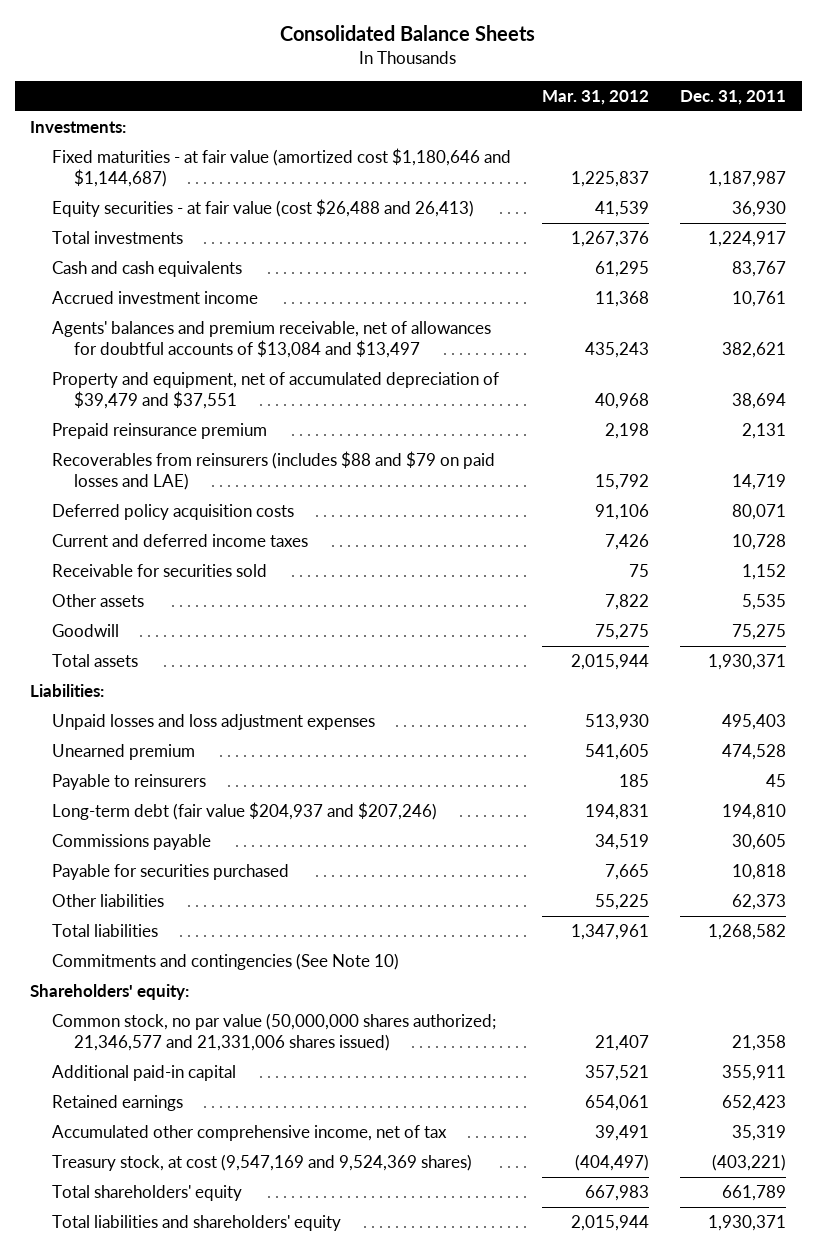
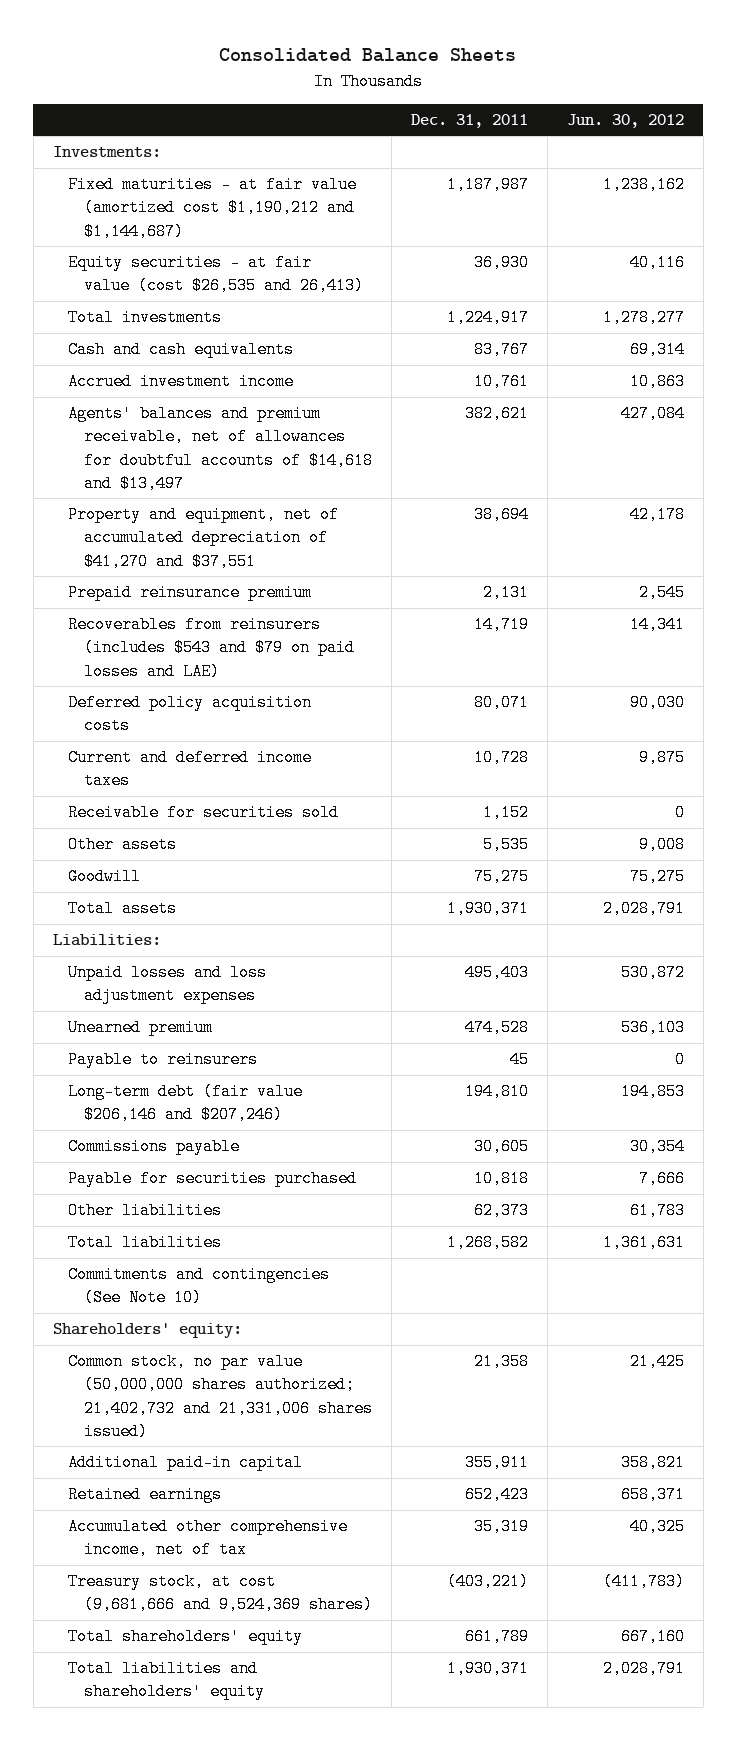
- | Mar. 31, 2012 | Dec. 31, 2011
+ | Dec. 31, 2011 | Jun. 30, 2012
- Fixed maturities - at fair value (amortized cost $1,180,646 and $1,144,687) | 1,225,837 | 1,187,987
- Equity securities - at fair value (cost $26,488 and 26,413) | 41,539 | 36,930
+ Fixed maturities - at fair value (amortized cost $1,190,212 and $1,144,687) | 1,187,987 | 1,238,162
+ Equity securities - at fair value (cost $26,535 and 26,413) | 36,930 | 40,116
- Agents' balances and premium receivable, net of allowances for doubtful accounts of $13,084 and $13,497 | 435,243 | 382,621
- Property and equipment, net of accumulated depreciation of $39,479 and $37,551 | 40,968 | 38,694
+ Agents' balances and premium receivable, net of allowances for doubtful accounts of $14,618 and $13,497 | 382,621 | 427,084
+ Property and equipment, net of accumulated depreciation of $41,270 and $37,551 | 38,694 | 42,178
- Recoverables from reinsurers (includes $88 and $79 on paid losses and LAE) | 15,792 | 14,719
+ Recoverables from reinsurers (includes $543 and $79 on paid losses and LAE) | 14,719 | 14,341
- Long-term debt (fair value $204,937 and $207,246) | 194,831 | 194,810
+ Long-term debt (fair value $206,146 and $207,246) | 194,810 | 194,853
- Common stock, no par value (50,000,000 shares authorized; 21,346,577 and 21,331,006 shares issued) | 21,407 | 21,358
+ Common stock, no par value (50,000,000 shares authorized; 21,402,732 and 21,331,006 shares issued) | 21,358 | 21,425
- Treasury stock, at cost (9,547,169 and 9,524,369 shares) | (404,497) | (403,221)
+ Treasury stock, at cost (9,681,666 and 9,524,369 shares) | (403,221) | (411,783)

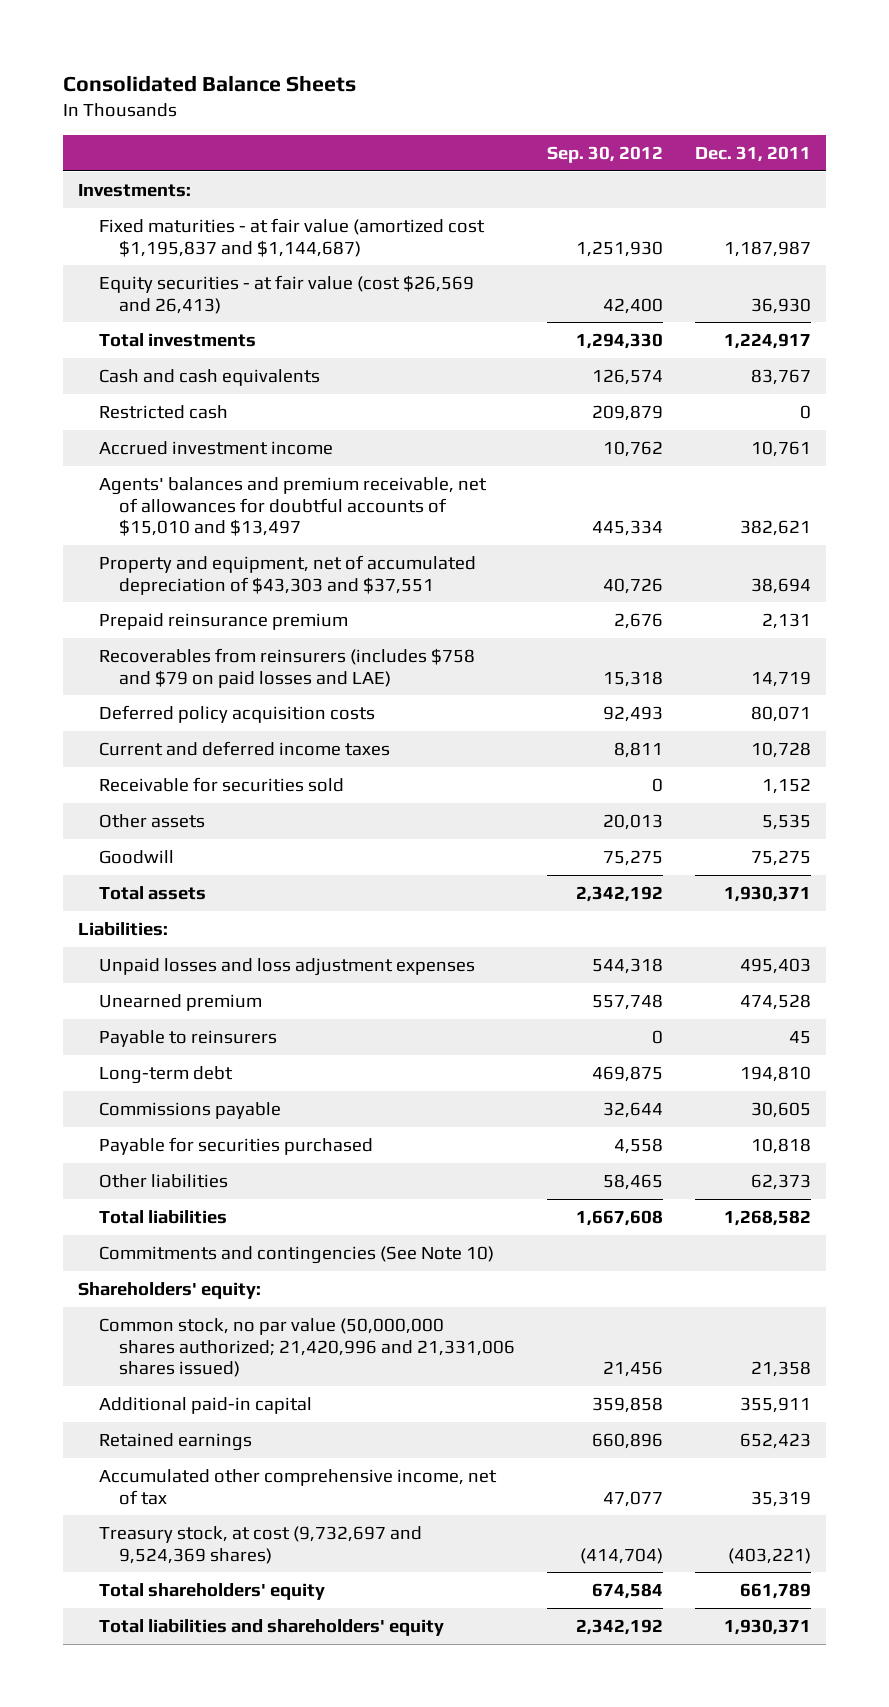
- | Dec. 31, 2011 | Jun. 30, 2012
+ | Sep. 30, 2012 | Dec. 31, 2011
- Fixed maturities - at fair value (amortized cost $1,190,212 and $1,144,687) | 1,187,987 | 1,238,162
- Equity securities - at fair value (cost $26,535 and 26,413) | 36,930 | 40,116
+ Fixed maturities - at fair value (amortized cost $1,195,837 and $1,144,687) | 1,251,930 | 1,187,987
+ Equity securities - at fair value (cost $26,569 and 26,413) | 42,400 | 36,930
+ Restricted cash | 209,879 | 0
- Agents' balances and premium receivable, net of allowances for doubtful accounts of $14,618 and $13,497 | 382,621 | 427,084
- Property and equipment, net of accumulated depreciation of $41,270 and $37,551 | 38,694 | 42,178
+ Agents' balances and premium receivable, net of allowances for doubtful accounts of $15,010 and $13,497 | 445,334 | 382,621
+ Property and equipment, net of accumulated depreciation of $43,303 and $37,551 | 40,726 | 38,694
- Recoverables from reinsurers (includes $543 and $79 on paid losses and LAE) | 14,719 | 14,341
+ Recoverables from reinsurers (includes $758 and $79 on paid losses and LAE) | 15,318 | 14,719
- Long-term debt (fair value $206,146 and $207,246) | 194,810 | 194,853
+ Long-term debt | 469,875 | 194,810
- Common stock, no par value (50,000,000 shares authorized; 21,402,732 and 21,331,006 shares issued) | 21,358 | 21,425
+ Common stock, no par value (50,000,000 shares authorized; 21,420,996 and 21,331,006 shares issued) | 21,456 | 21,358
- Treasury stock, at cost (9,681,666 and 9,524,369 shares) | (403,221) | (411,783)
+ Treasury stock, at cost (9,732,697 and 9,524,369 shares) | (414,704) | (403,221)

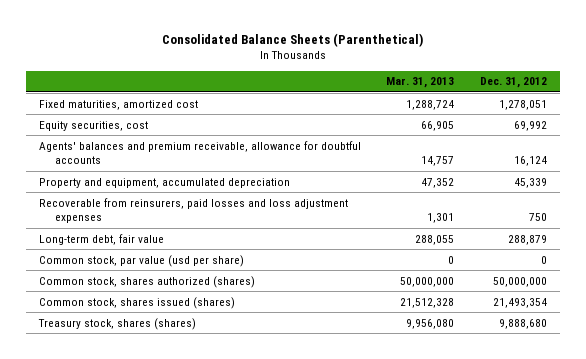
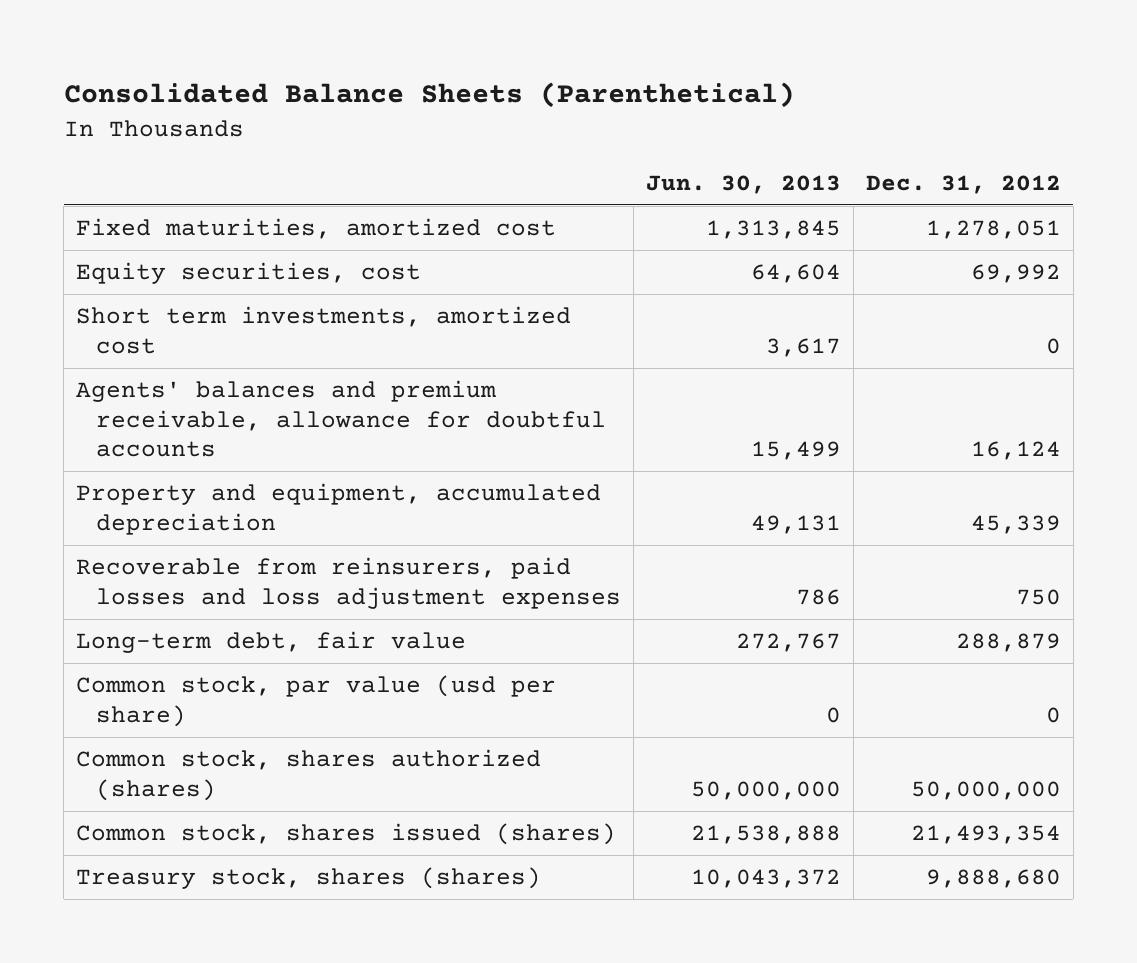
- | Mar. 31, 2013 | Dec. 31, 2012
+ | Jun. 30, 2013 | Dec. 31, 2012
+ Short term investments, amortized cost | 3,617 | 0

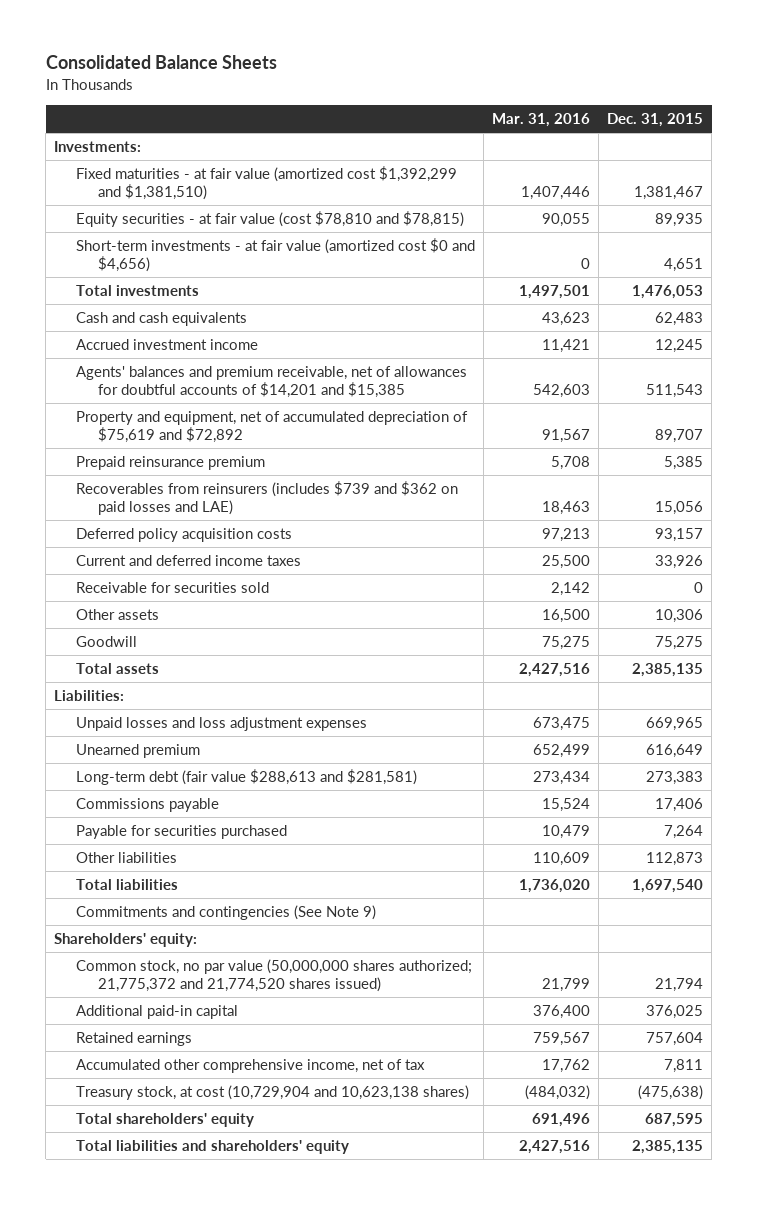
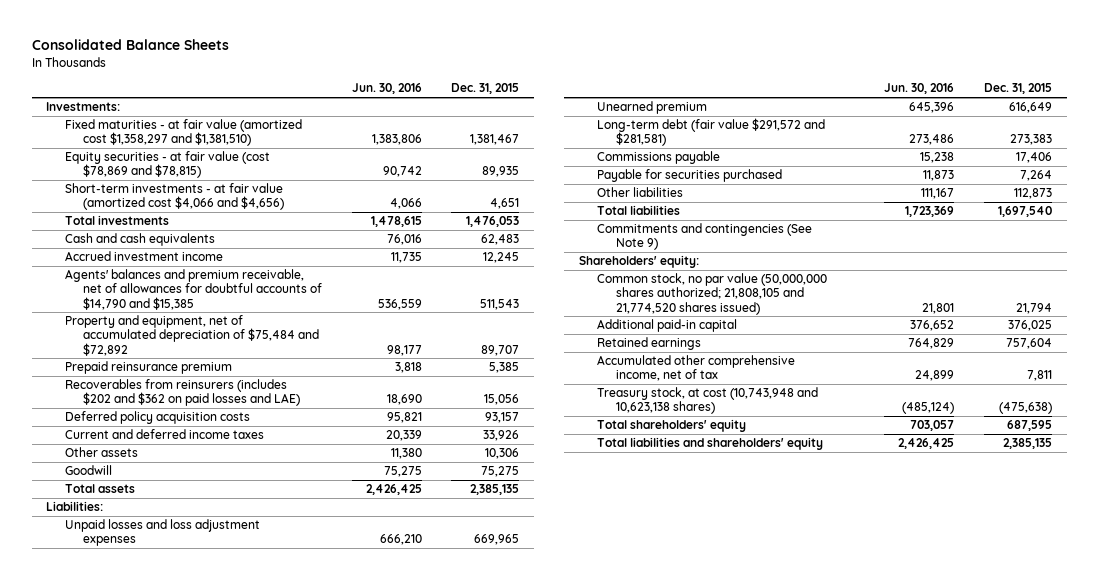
- | Mar. 31, 2016 | Dec. 31, 2015
+ | Jun. 30, 2016 | Dec. 31, 2015
- Fixed maturities - at fair value (amortized cost $1,392,299 and $1,381,510) | 1,407,446 | 1,381,467
- Equity securities - at fair value (cost $78,810 and $78,815) | 90,055 | 89,935
- Short-term investments - at fair value (amortized cost $0 and $4,656) | 0 | 4,651
+ Fixed maturities - at fair value (amortized cost $1,358,297 and $1,381,510) | 1,383,806 | 1,381,467
+ Equity securities - at fair value (cost $78,869 and $78,815) | 90,742 | 89,935
+ Short-term investments - at fair value (amortized cost $4,066 and $4,656) | 4,066 | 4,651
- Agents' balances and premium receivable, net of allowances for doubtful accounts of $14,201 and $15,385 | 542,603 | 511,543
- Property and equipment, net of accumulated depreciation of $75,619 and $72,892 | 91,567 | 89,707
+ Agents' balances and premium receivable, net of allowances for doubtful accounts of $14,790 and $15,385 | 536,559 | 511,543
+ Property and equipment, net of accumulated depreciation of $75,484 and $72,892 | 98,177 | 89,707
- Recoverables from reinsurers (includes $739 and $362 on paid losses and LAE) | 18,463 | 15,056
+ Recoverables from reinsurers (includes $202 and $362 on paid losses and LAE) | 18,690 | 15,056
- Receivable for securities sold | 2,142 | 0
- Long-term debt (fair value $288,613 and $281,581) | 273,434 | 273,383
+ Long-term debt (fair value $291,572 and $281,581) | 273,486 | 273,383
- Common stock, no par value (50,000,000 shares authorized; 21,775,372 and 21,774,520 shares issued) | 21,799 | 21,794
+ Common stock, no par value (50,000,000 shares authorized; 21,808,105 and 21,774,520 shares issued) | 21,801 | 21,794
- Treasury stock, at cost (10,729,904 and 10,623,138 shares) | (484,032) | (475,638)
+ Treasury stock, at cost (10,743,948 and 10,623,138 shares) | (485,124) | (475,638)

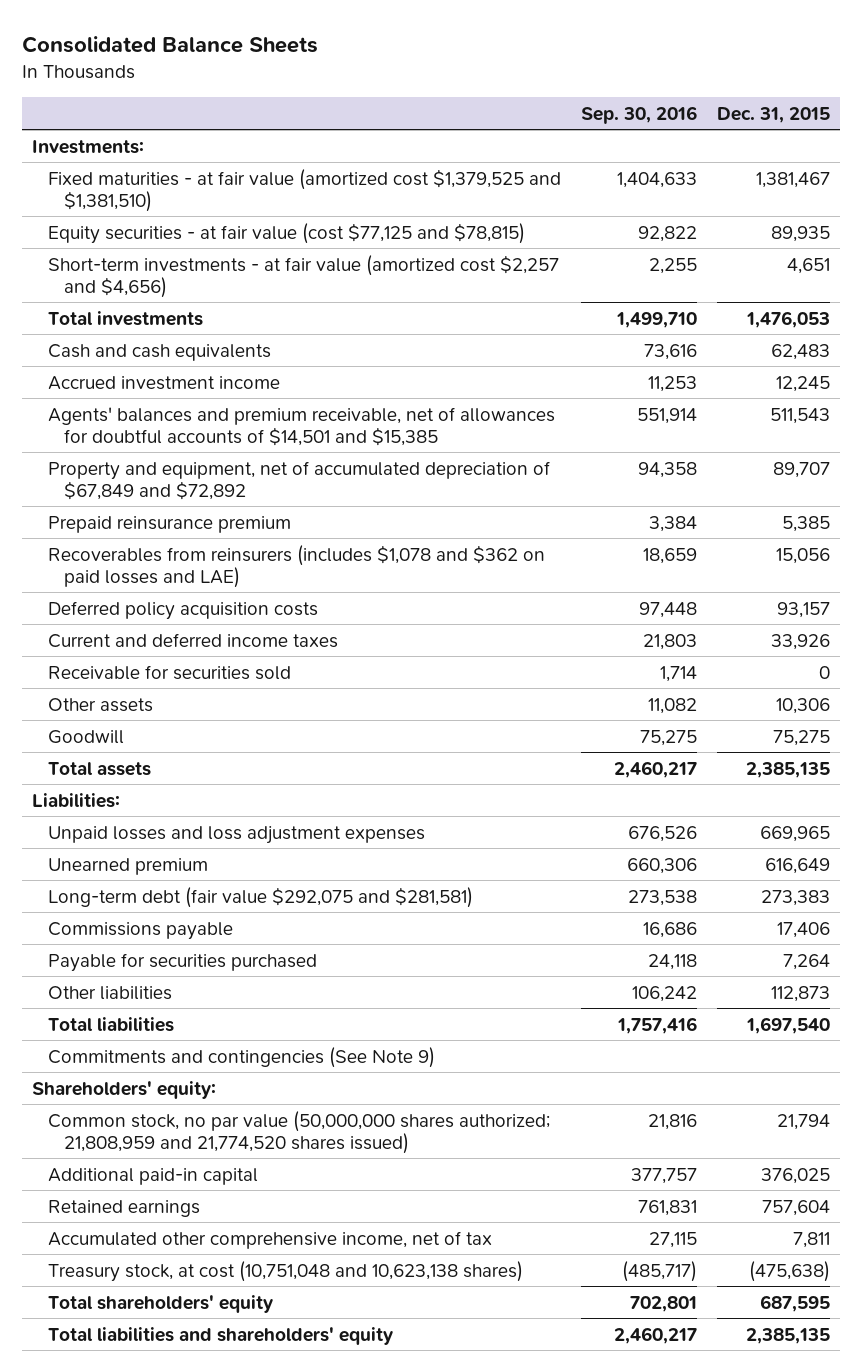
- | Jun. 30, 2016 | Dec. 31, 2015
+ | Sep. 30, 2016 | Dec. 31, 2015
- Fixed maturities - at fair value (amortized cost $1,358,297 and $1,381,510) | 1,383,806 | 1,381,467
- Equity securities - at fair value (cost $78,869 and $78,815) | 90,742 | 89,935
- Short-term investments - at fair value (amortized cost $4,066 and $4,656) | 4,066 | 4,651
+ Fixed maturities - at fair value (amortized cost $1,379,525 and $1,381,510) | 1,404,633 | 1,381,467
+ Equity securities - at fair value (cost $77,125 and $78,815) | 92,822 | 89,935
+ Short-term investments - at fair value (amortized cost $2,257 and $4,656) | 2,255 | 4,651
- Agents' balances and premium receivable, net of allowances for doubtful accounts of $14,790 and $15,385 | 536,559 | 511,543
- Property and equipment, net of accumulated depreciation of $75,484 and $72,892 | 98,177 | 89,707
+ Agents' balances and premium receivable, net of allowances for doubtful accounts of $14,501 and $15,385 | 551,914 | 511,543
+ Property and equipment, net of accumulated depreciation of $67,849 and $72,892 | 94,358 | 89,707
- Recoverables from reinsurers (includes $202 and $362 on paid losses and LAE) | 18,690 | 15,056
+ Recoverables from reinsurers (includes $1,078 and $362 on paid losses and LAE) | 18,659 | 15,056
+ Receivable for securities sold | 1,714 | 0
- Long-term debt (fair value $291,572 and $281,581) | 273,486 | 273,383
+ Long-term debt (fair value $292,075 and $281,581) | 273,538 | 273,383
- Common stock, no par value (50,000,000 shares authorized; 21,808,105 and 21,774,520 shares issued) | 21,801 | 21,794
+ Common stock, no par value (50,000,000 shares authorized; 21,808,959 and 21,774,520 shares issued) | 21,816 | 21,794
- Treasury stock, at cost (10,743,948 and 10,623,138 shares) | (485,124) | (475,638)
+ Treasury stock, at cost (10,751,048 and 10,623,138 shares) | (485,717) | (475,638)

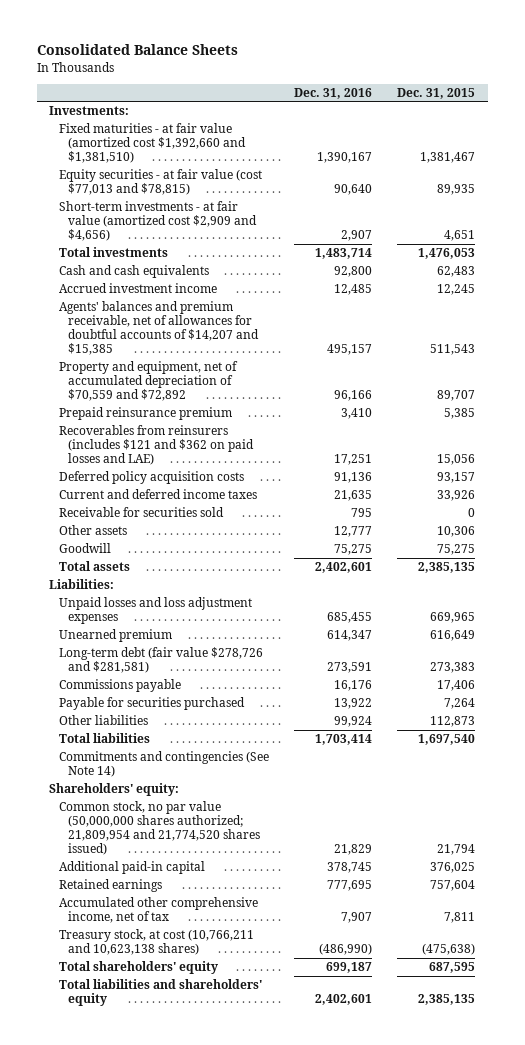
- | Sep. 30, 2016 | Dec. 31, 2015
+ | Dec. 31, 2016 | Dec. 31, 2015
- Fixed maturities - at fair value (amortized cost $1,379,525 and $1,381,510) | 1,404,633 | 1,381,467
- Equity securities - at fair value (cost $77,125 and $78,815) | 92,822 | 89,935
- Short-term investments - at fair value (amortized cost $2,257 and $4,656) | 2,255 | 4,651
+ Fixed maturities - at fair value (amortized cost $1,392,660 and $1,381,510) | 1,390,167 | 1,381,467
+ Equity securities - at fair value (cost $77,013 and $78,815) | 90,640 | 89,935
+ Short-term investments - at fair value (amortized cost $2,909 and $4,656) | 2,907 | 4,651
- Agents' balances and premium receivable, net of allowances for doubtful accounts of $14,501 and $15,385 | 551,914 | 511,543
- Property and equipment, net of accumulated depreciation of $67,849 and $72,892 | 94,358 | 89,707
+ Agents' balances and premium receivable, net of allowances for doubtful accounts of $14,207 and $15,385 | 495,157 | 511,543
+ Property and equipment, net of accumulated depreciation of $70,559 and $72,892 | 96,166 | 89,707
- Recoverables from reinsurers (includes $1,078 and $362 on paid losses and LAE) | 18,659 | 15,056
+ Recoverables from reinsurers (includes $121 and $362 on paid losses and LAE) | 17,251 | 15,056
- Long-term debt (fair value $292,075 and $281,581) | 273,538 | 273,383
+ Long-term debt (fair value $278,726 and $281,581) | 273,591 | 273,383
- Commitments and contingencies (See Note 9)
+ Commitments and contingencies (See Note 14)
- Common stock, no par value (50,000,000 shares authorized; 21,808,959 and 21,774,520 shares issued) | 21,816 | 21,794
+ Common stock, no par value (50,000,000 shares authorized; 21,809,954 and 21,774,520 shares issued) | 21,829 | 21,794
- Treasury stock, at cost (10,751,048 and 10,623,138 shares) | (485,717) | (475,638)
+ Treasury stock, at cost (10,766,211 and 10,623,138 shares) | (486,990) | (475,638)

